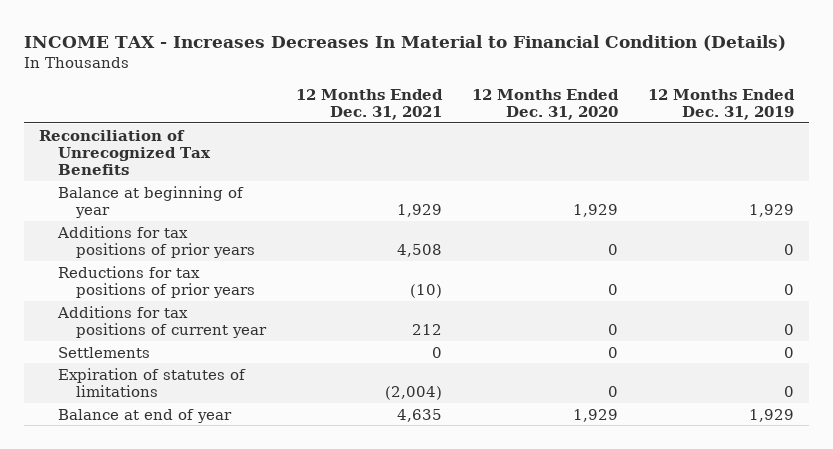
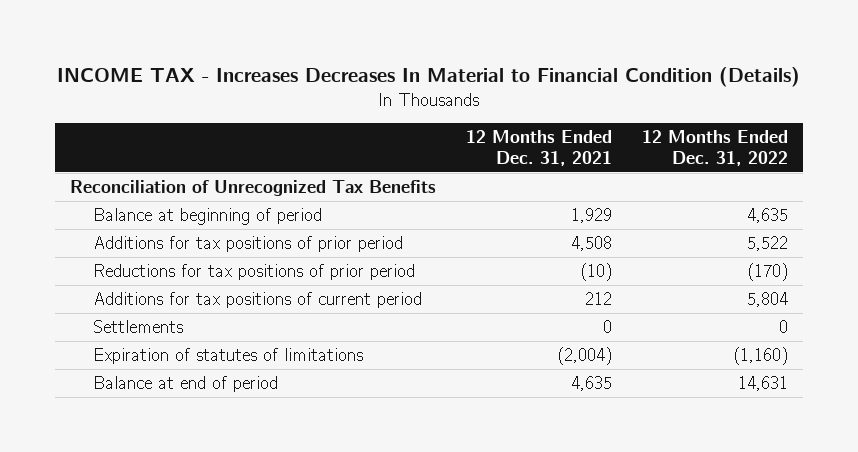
- | 12 Months Ended Dec. 31, 2021 | 12 Months Ended Dec. 31, 2020 | 12 Months Ended Dec. 31, 2019
+ | 12 Months Ended Dec. 31, 2021 | 12 Months Ended Dec. 31, 2022
- Balance at beginning of year | 1,929 | 1,929 | 1,929
- Additions for tax positions of prior years | 4,508 | 0 | 0
- Reductions for tax positions of prior years | (10) | 0 | 0
- Additions for tax positions of current year | 212 | 0 | 0
+ Balance at beginning of period | 1,929 | 4,635
+ Additions for tax positions of prior period | 4,508 | 5,522
+ Reductions for tax positions of prior period | (10) | (170)
+ Additions for tax positions of current period | 212 | 5,804
- Balance at end of year | 4,635 | 1,929 | 1,929
+ Balance at end of period | 4,635 | 14,631

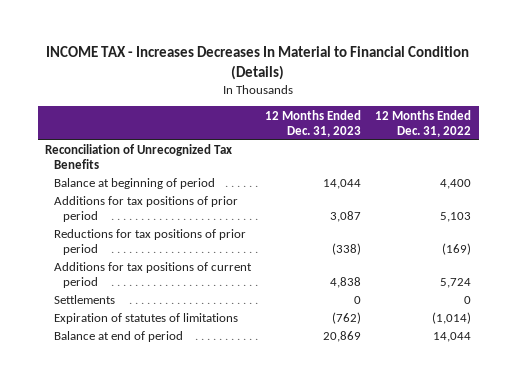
- | 12 Months Ended Dec. 31, 2021 | 12 Months Ended Dec. 31, 2022
+ | 12 Months Ended Dec. 31, 2023 | 12 Months Ended Dec. 31, 2022
- Balance at beginning of period | 1,929 | 4,635
- Additions for tax positions of prior period | 4,508 | 5,522
- Reductions for tax positions of prior period | (10) | (170)
- Additions for tax positions of current period | 212 | 5,804
+ Balance at beginning of period | 14,044 | 4,400
+ Additions for tax positions of prior period | 3,087 | 5,103
+ Reductions for tax positions of prior period | (338) | (169)
+ Additions for tax positions of current period | 4,838 | 5,724
- Expiration of statutes of limitations | (2,004) | (1,160)
- Balance at end of period | 4,635 | 14,631
+ Expiration of statutes of limitations | (762) | (1,014)
+ Balance at end of period | 20,869 | 14,044

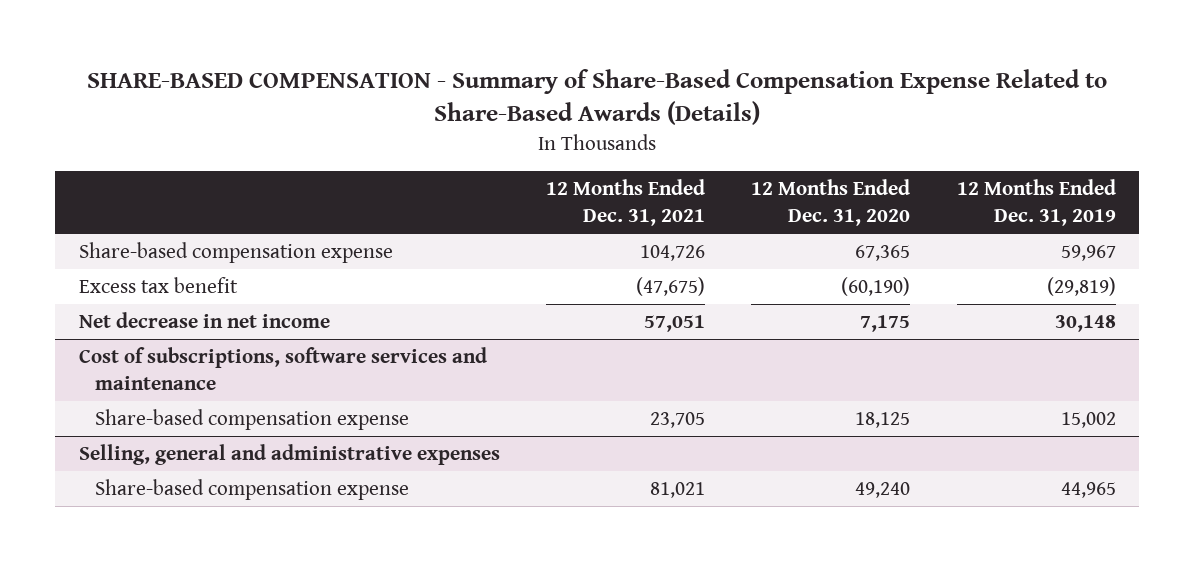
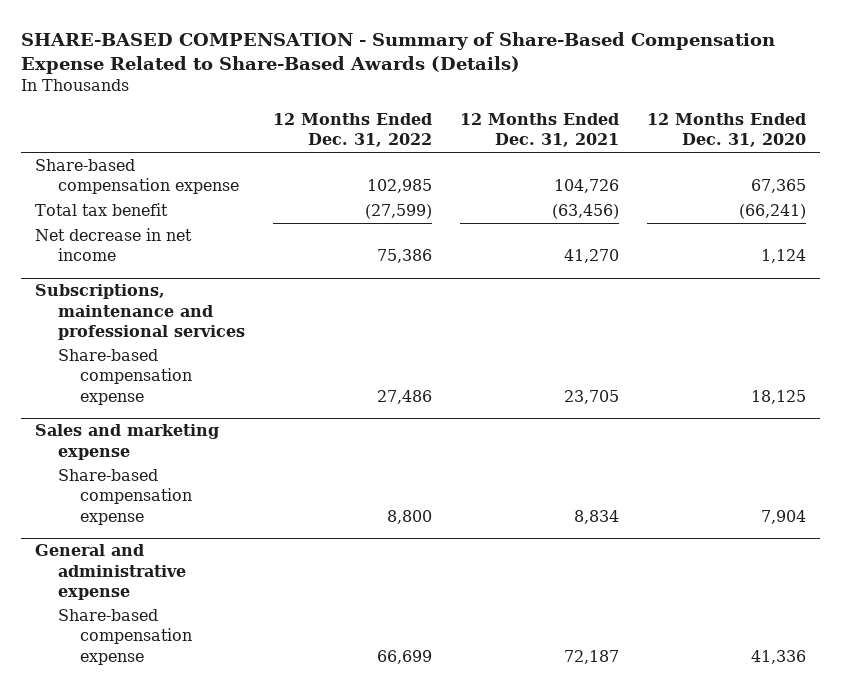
- | 12 Months Ended Dec. 31, 2021 | 12 Months Ended Dec. 31, 2020 | 12 Months Ended Dec. 31, 2019
+ | 12 Months Ended Dec. 31, 2022 | 12 Months Ended Dec. 31, 2021 | 12 Months Ended Dec. 31, 2020
- Excess tax benefit | (47,675) | (60,190) | (29,819)
- Net decrease in net income | 57,051 | 7,175 | 30,148
- Cost of subscriptions, software services and maintenance
+ Total tax benefit | (27,599) | (63,456) | (66,241)
+ Net decrease in net income | 75,386 | 41,270 | 1,124
+ Subscriptions, maintenance and professional services
- Selling, general and administrative expenses
- Share-based compensation expense | 81,021 | 49,240 | 44,965
+ Sales and marketing expense
+ Share-based compensation expense | 8,800 | 8,834 | 7,904
+ General and administrative expense
+ Share-based compensation expense | 66,699 | 72,187 | 41,336

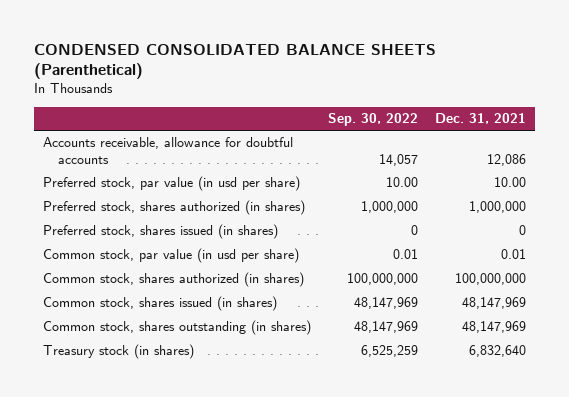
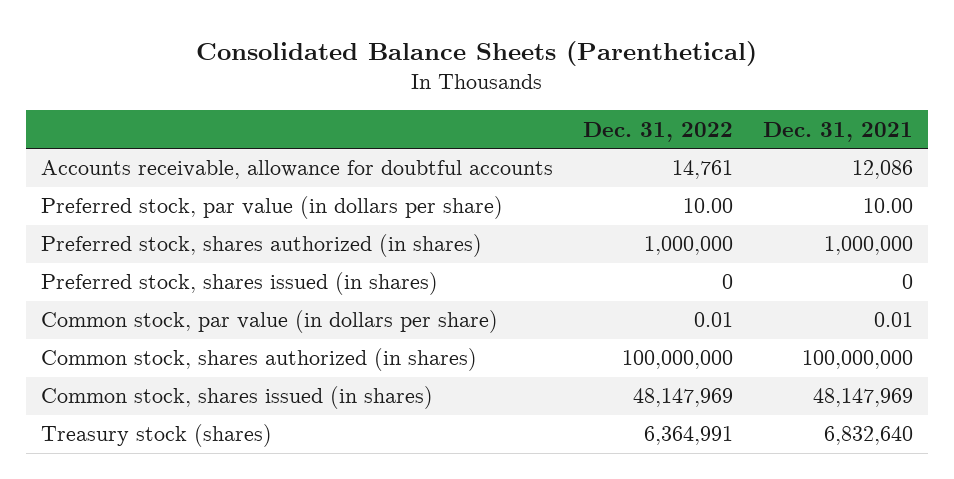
- CONDENSED CONSOLIDATED BALANCE SHEETS (Parenthetical)
+ Consolidated Balance Sheets (Parenthetical)
- | Sep. 30, 2022 | Dec. 31, 2021
+ | Dec. 31, 2022 | Dec. 31, 2021
- Preferred stock, par value (in usd per share) | 10.00 | 10.00
+ Preferred stock, par value (in dollars per share) | 10.00 | 10.00
- Common stock, par value (in usd per share) | 0.01 | 0.01
+ Common stock, par value (in dollars per share) | 0.01 | 0.01
- Common stock, shares outstanding (in shares) | 48,147,969 | 48,147,969
- Treasury stock (in shares) | 6,525,259 | 6,832,640
+ Treasury stock (shares) | 6,364,991 | 6,832,640

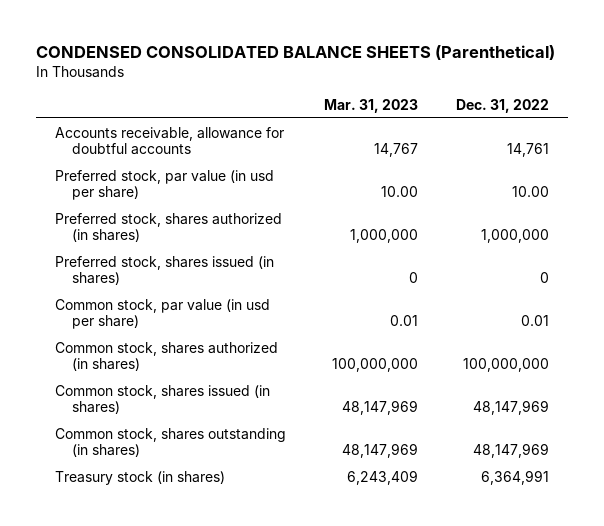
- Consolidated Balance Sheets (Parenthetical)
+ CONDENSED CONSOLIDATED BALANCE SHEETS (Parenthetical)
- | Dec. 31, 2022 | Dec. 31, 2021
+ | Mar. 31, 2023 | Dec. 31, 2022
- Preferred stock, par value (in dollars per share) | 10.00 | 10.00
+ Preferred stock, par value (in usd per share) | 10.00 | 10.00
- Common stock, par value (in dollars per share) | 0.01 | 0.01
+ Common stock, par value (in usd per share) | 0.01 | 0.01
- Treasury stock (shares) | 6,364,991 | 6,832,640
+ Common stock, shares outstanding (in shares) | 48,147,969 | 48,147,969
+ Treasury stock (in shares) | 6,243,409 | 6,364,991

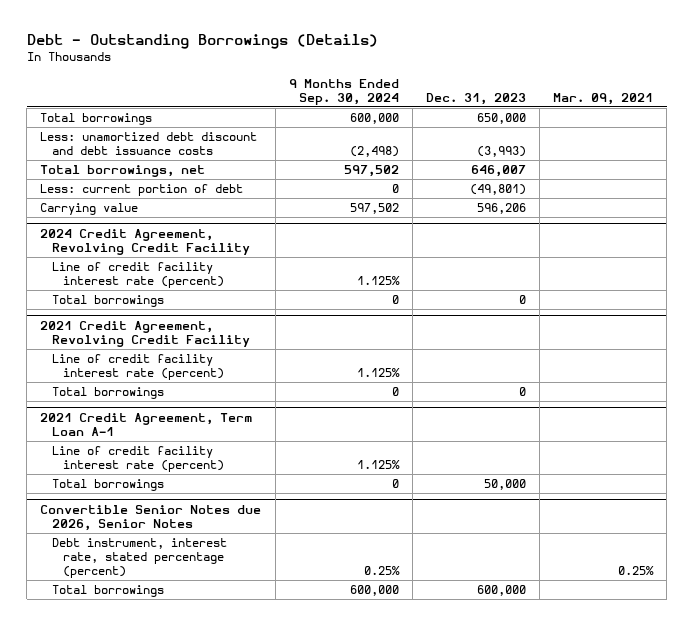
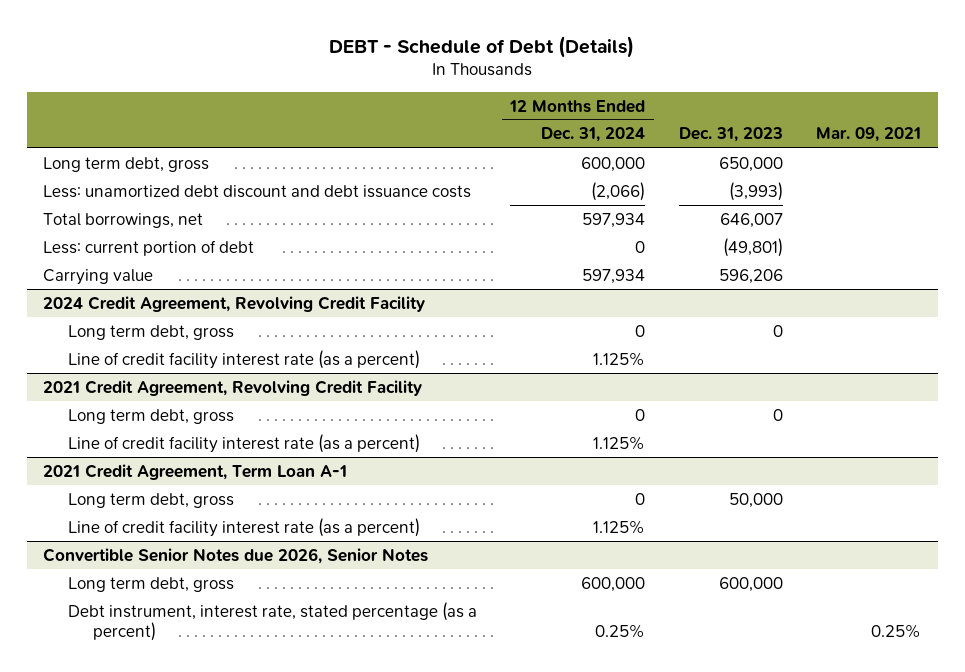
- Debt - Outstanding Borrowings (Details)
+ DEBT - Schedule of Debt (Details)
- | 9 Months Ended Sep. 30, 2024 | Dec. 31, 2023 | Mar. 09, 2021
+ | 12 Months Ended Dec. 31, 2024 | Dec. 31, 2023 | Mar. 09, 2021
- Total borrowings | 600,000 | 650,000 |
+ Long term debt, gross | 600,000 | 650,000 |
@ 2024 Credit Agreement, Revolving Credit Facility
- Line of credit facility interest rate (percent) | 1.125% | |
- Total borrowings | 0 | 0 |
+ Long term debt, gross | 0 | 0 |
+ Line of credit facility interest rate (as a percent) | 1.125% | |
@ 2021 Credit Agreement, Revolving Credit Facility
- Line of credit facility interest rate (percent) | 1.125% | |
- Total borrowings | 0 | 0 |
+ Long term debt, gross | 0 | 0 |
+ Line of credit facility interest rate (as a percent) | 1.125% | |
@ 2021 Credit Agreement, Term Loan A-1
- Line of credit facility interest rate (percent) | 1.125% | |
- Total borrowings | 0 | 50,000 |
+ Long term debt, gross | 0 | 50,000 |
+ Line of credit facility interest rate (as a percent) | 1.125% | |
@ Convertible Senior Notes due 2026, Senior Notes
- Debt instrument, interest rate, stated percentage (percent) | 0.25% | | 0.25%
- Total borrowings | 600,000 | 600,000 |
+ Long term debt, gross | 600,000 | 600,000 |
+ Debt instrument, interest rate, stated percentage (as a percent) | 0.25% | | 0.25%

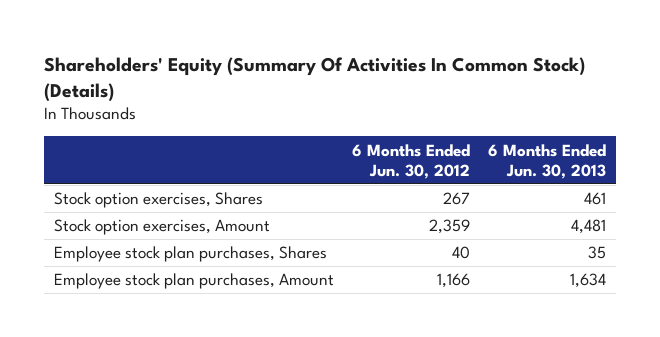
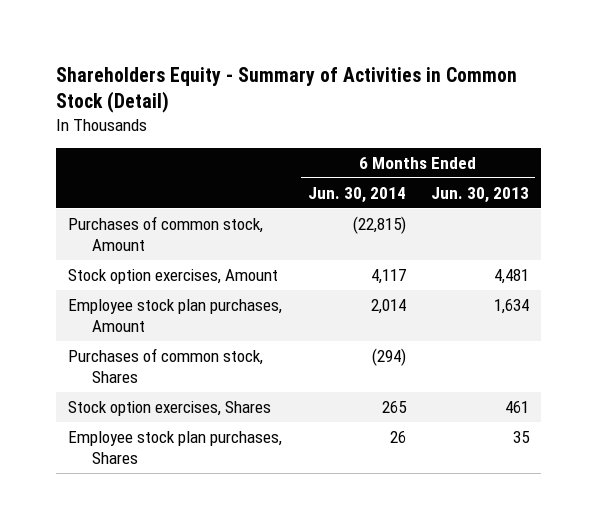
- Shareholders' Equity (Summary Of Activities In Common Stock) (Details)
+ Shareholders Equity - Summary of Activities in Common Stock (Detail)
- | 6 Months Ended Jun. 30, 2012 | 6 Months Ended Jun. 30, 2013
+ | 6 Months Ended Jun. 30, 2014 | 6 Months Ended Jun. 30, 2013
+ Purchases of common stock, Amount | (22,815) |
+ Purchases of common stock, Shares | (294) |
moved down: Stock option exercises, Shares | 265 | 461
moved down: Employee stock plan purchases, Shares | 26 | 35

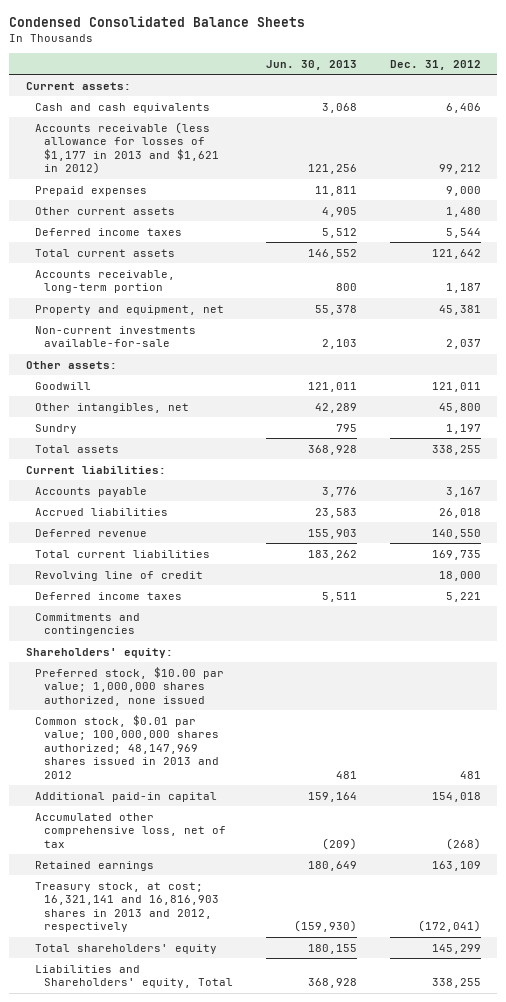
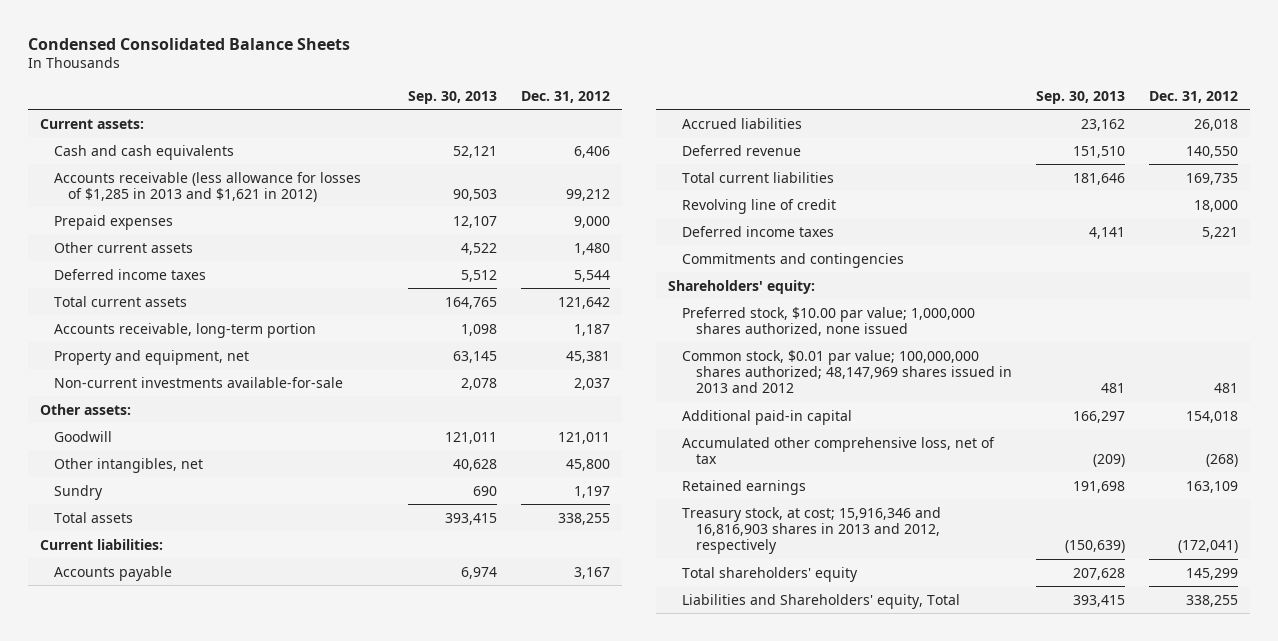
- | Jun. 30, 2013 | Dec. 31, 2012
+ | Sep. 30, 2013 | Dec. 31, 2012
- Accounts receivable (less allowance for losses of $1,177 in 2013 and $1,621 in 2012) | 121,256 | 99,212
+ Accounts receivable (less allowance for losses of $1,285 in 2013 and $1,621 in 2012) | 90,503 | 99,212
- Treasury stock, at cost; 16,321,141 and 16,816,903 shares in 2013 and 2012, respectively | (159,930) | (172,041)
+ Treasury stock, at cost; 15,916,346 and 16,816,903 shares in 2013 and 2012, respectively | (150,639) | (172,041)

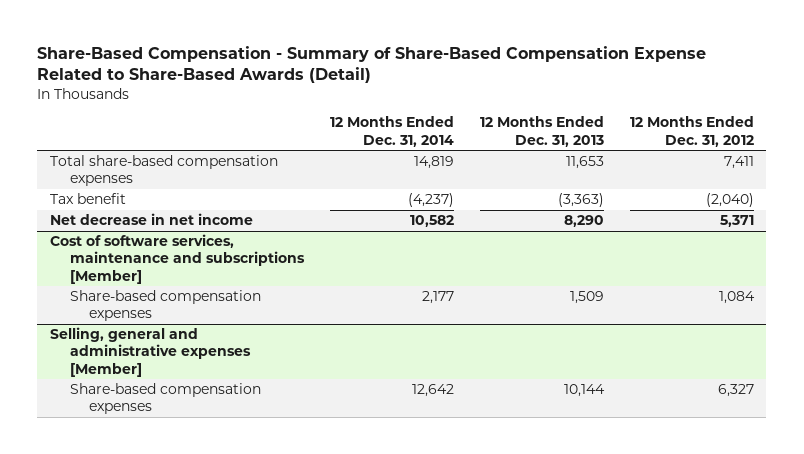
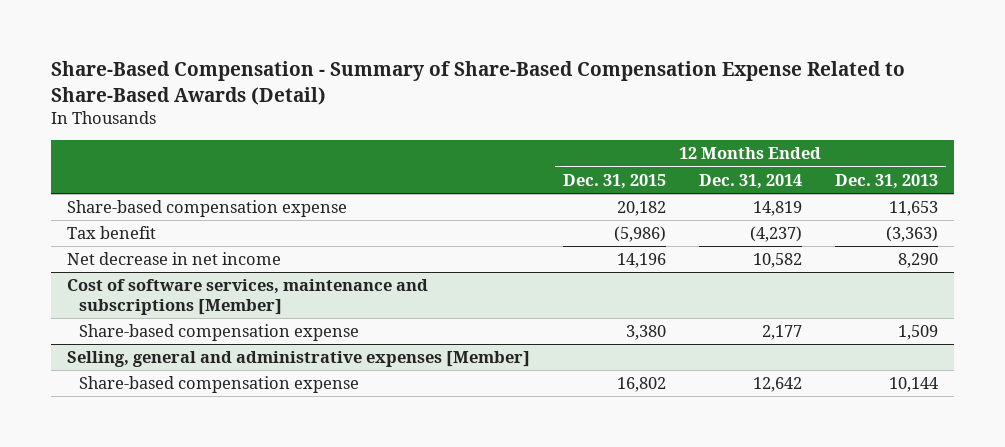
- | 12 Months Ended Dec. 31, 2014 | 12 Months Ended Dec. 31, 2013 | 12 Months Ended Dec. 31, 2012
+ | 12 Months Ended Dec. 31, 2015 | 12 Months Ended Dec. 31, 2014 | 12 Months Ended Dec. 31, 2013
- Total share-based compensation expenses | 14,819 | 11,653 | 7,411
+ Share-based compensation expense | 20,182 | 14,819 | 11,653
@ Cost of software services, maintenance and subscriptions [Member]
- Share-based compensation expenses | 2,177 | 1,509 | 1,084
+ Share-based compensation expense | 3,380 | 2,177 | 1,509
@ Selling, general and administrative expenses [Member]
- Share-based compensation expenses | 12,642 | 10,144 | 6,327
+ Share-based compensation expense | 16,802 | 12,642 | 10,144

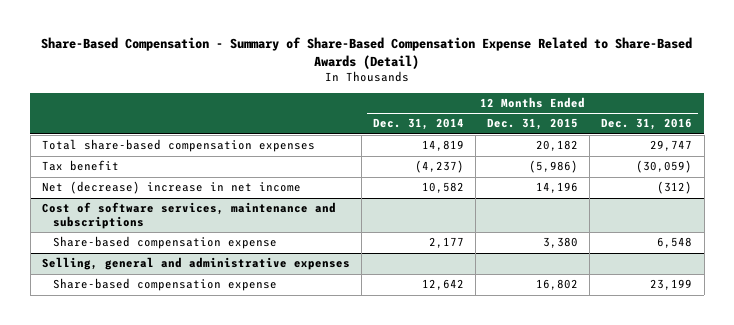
- | 12 Months Ended Dec. 31, 2015 | 12 Months Ended Dec. 31, 2014 | 12 Months Ended Dec. 31, 2013
+ | 12 Months Ended Dec. 31, 2014 | 12 Months Ended Dec. 31, 2015 | 12 Months Ended Dec. 31, 2016
- Share-based compensation expense | 20,182 | 14,819 | 11,653
+ Total share-based compensation expenses | 14,819 | 20,182 | 29,747
- Net decrease in net income | 14,196 | 10,582 | 8,290
- Cost of software services, maintenance and subscriptions [Member]
+ Net (decrease) increase in net income | 10,582 | 14,196 | (312)
+ Cost of software services, maintenance and subscriptions
- Selling, general and administrative expenses [Member]
+ Selling, general and administrative expenses

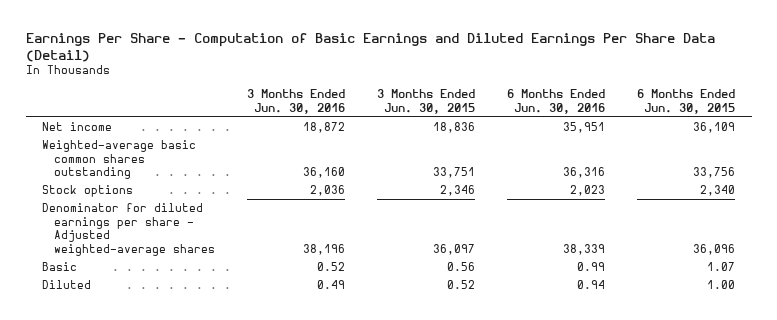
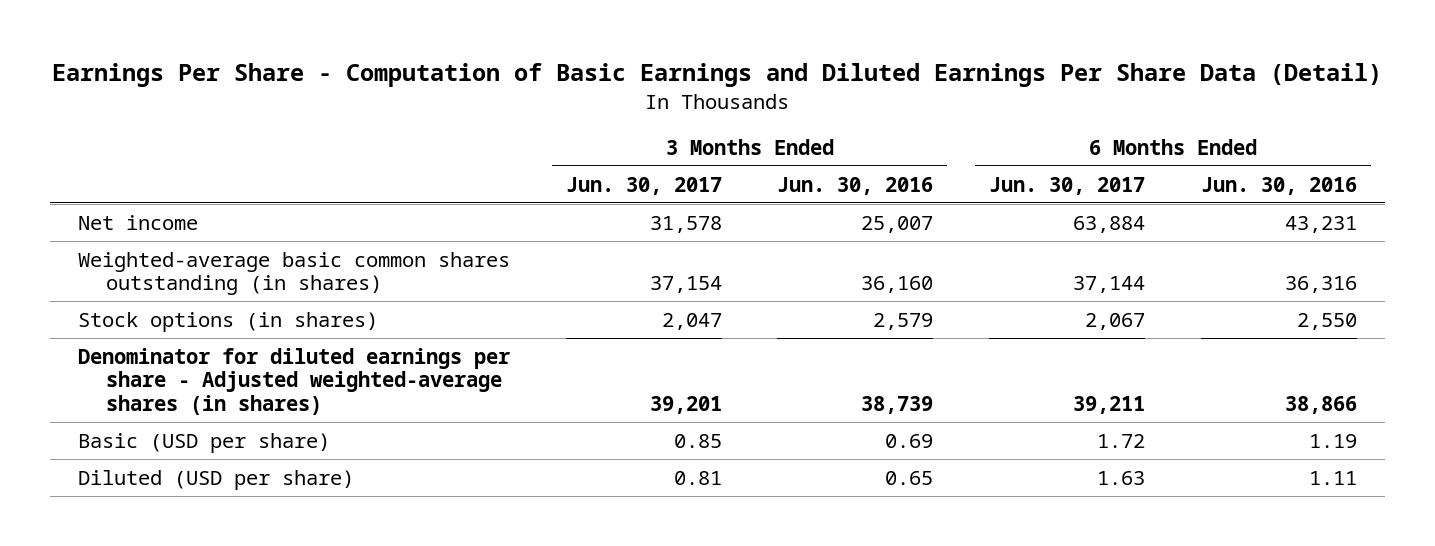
- | 3 Months Ended Jun. 30, 2016 | 3 Months Ended Jun. 30, 2015 | 6 Months Ended Jun. 30, 2016 | 6 Months Ended Jun. 30, 2015
+ | 3 Months Ended Jun. 30, 2017 | 3 Months Ended Jun. 30, 2016 | 6 Months Ended Jun. 30, 2017 | 6 Months Ended Jun. 30, 2016
- Net income | 18,872 | 18,836 | 35,951 | 36,109
- Weighted-average basic common shares outstanding | 36,160 | 33,751 | 36,316 | 33,756
- Stock options | 2,036 | 2,346 | 2,023 | 2,340
- Denominator for diluted earnings per share - Adjusted weighted-average shares | 38,196 | 36,097 | 38,339 | 36,096
- Basic | 0.52 | 0.56 | 0.99 | 1.07
- Diluted | 0.49 | 0.52 | 0.94 | 1.00
+ Net income | 31,578 | 25,007 | 63,884 | 43,231
+ Weighted-average basic common shares outstanding (in shares) | 37,154 | 36,160 | 37,144 | 36,316
+ Stock options (in shares) | 2,047 | 2,579 | 2,067 | 2,550
+ Denominator for diluted earnings per share - Adjusted weighted-average shares (in shares) | 39,201 | 38,739 | 39,211 | 38,866
+ Basic (USD per share) | 0.85 | 0.69 | 1.72 | 1.19
+ Diluted (USD per share) | 0.81 | 0.65 | 1.63 | 1.11

